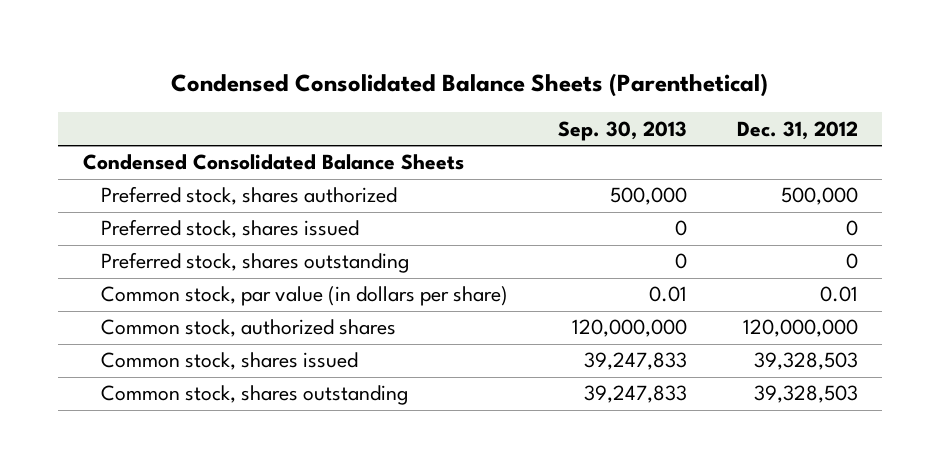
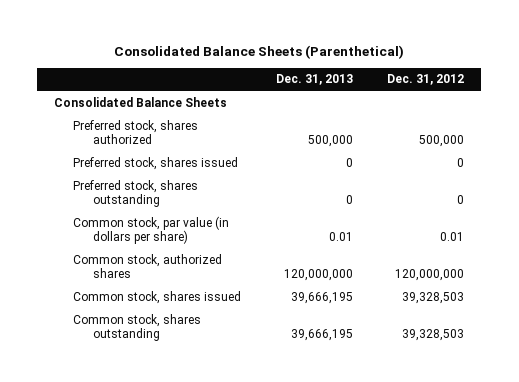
- Condensed Consolidated Balance Sheets (Parenthetical)
+ Consolidated Balance Sheets (Parenthetical)
- | Sep. 30, 2013 | Dec. 31, 2012
+ | Dec. 31, 2013 | Dec. 31, 2012
- Condensed Consolidated Balance Sheets
+ Consolidated Balance Sheets

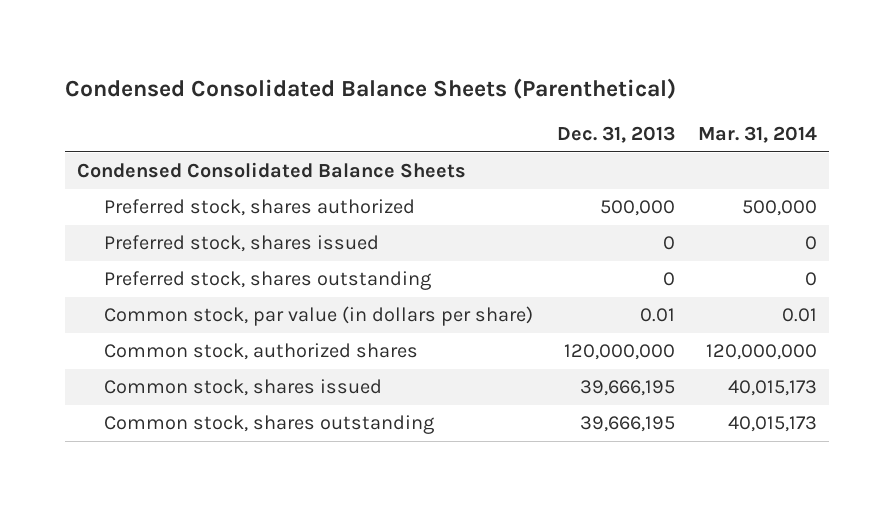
- Consolidated Balance Sheets (Parenthetical)
+ Condensed Consolidated Balance Sheets (Parenthetical)
- | Dec. 31, 2013 | Dec. 31, 2012
+ | Dec. 31, 2013 | Mar. 31, 2014
- Consolidated Balance Sheets
+ Condensed Consolidated Balance Sheets

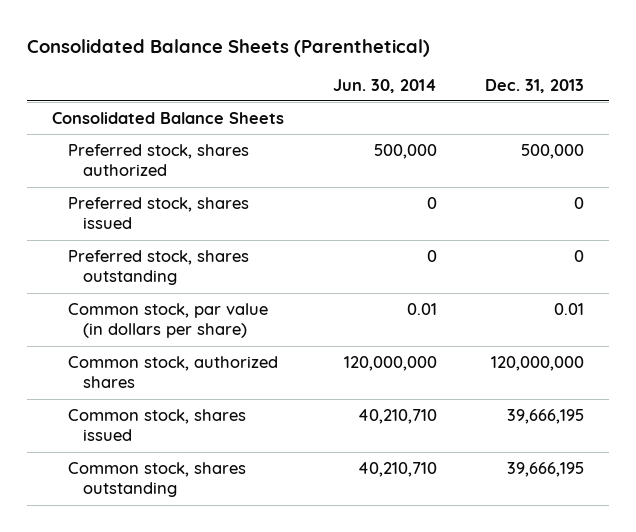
- Condensed Consolidated Balance Sheets (Parenthetical)
+ Consolidated Balance Sheets (Parenthetical)
- | Dec. 31, 2013 | Mar. 31, 2014
+ | Jun. 30, 2014 | Dec. 31, 2013
- Condensed Consolidated Balance Sheets
+ Consolidated Balance Sheets

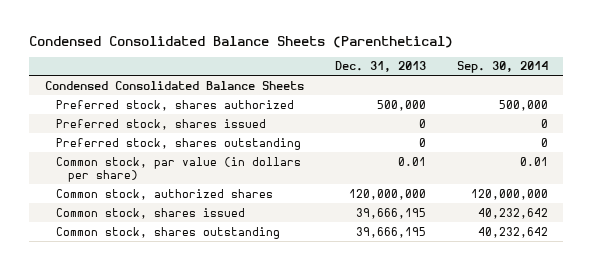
- Consolidated Balance Sheets (Parenthetical)
+ Condensed Consolidated Balance Sheets (Parenthetical)
- | Jun. 30, 2014 | Dec. 31, 2013
+ | Dec. 31, 2013 | Sep. 30, 2014
- Consolidated Balance Sheets
+ Condensed Consolidated Balance Sheets

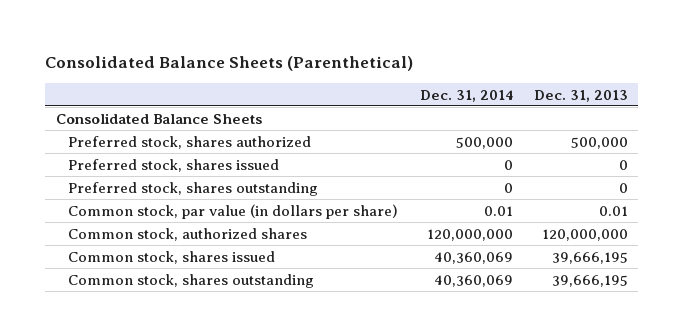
- Condensed Consolidated Balance Sheets (Parenthetical)
+ Consolidated Balance Sheets (Parenthetical)
- | Dec. 31, 2013 | Sep. 30, 2014
+ | Dec. 31, 2014 | Dec. 31, 2013
- Condensed Consolidated Balance Sheets
+ Consolidated Balance Sheets

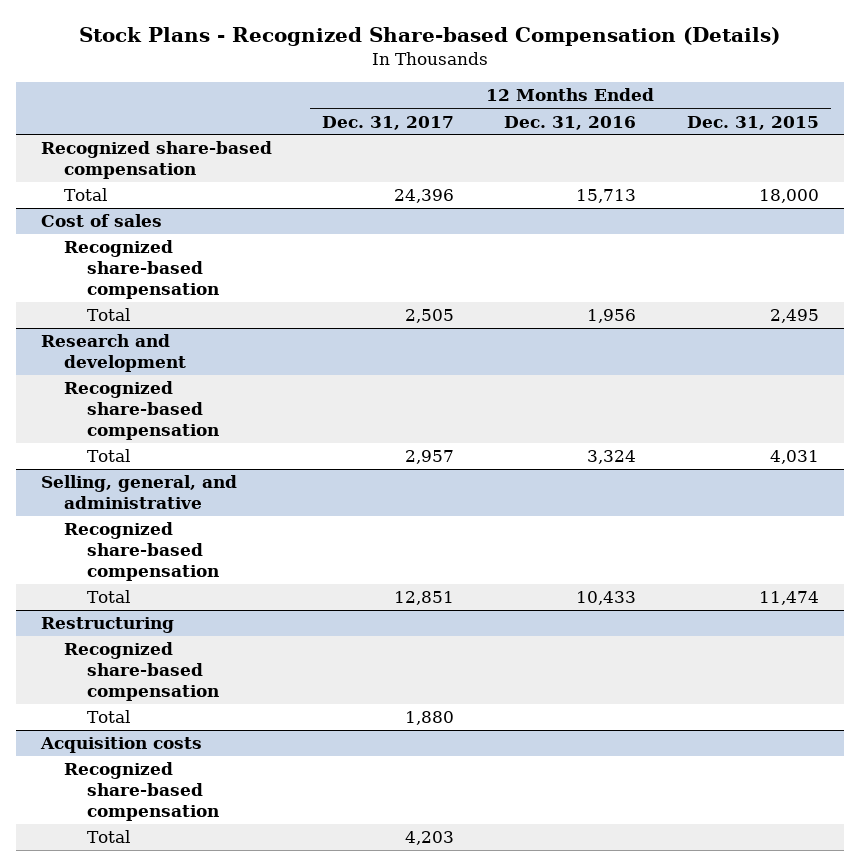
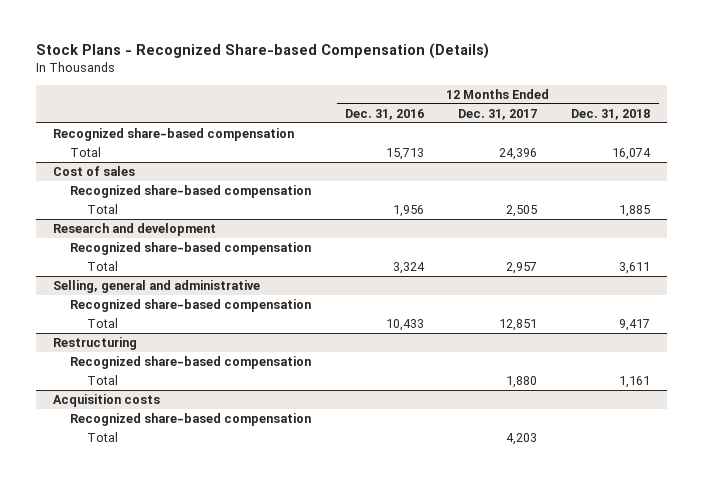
- | 12 Months Ended Dec. 31, 2017 | 12 Months Ended Dec. 31, 2016 | 12 Months Ended Dec. 31, 2015
+ | 12 Months Ended Dec. 31, 2016 | 12 Months Ended Dec. 31, 2017 | 12 Months Ended Dec. 31, 2018
- Selling, general, and administrative
+ Selling, general and administrative

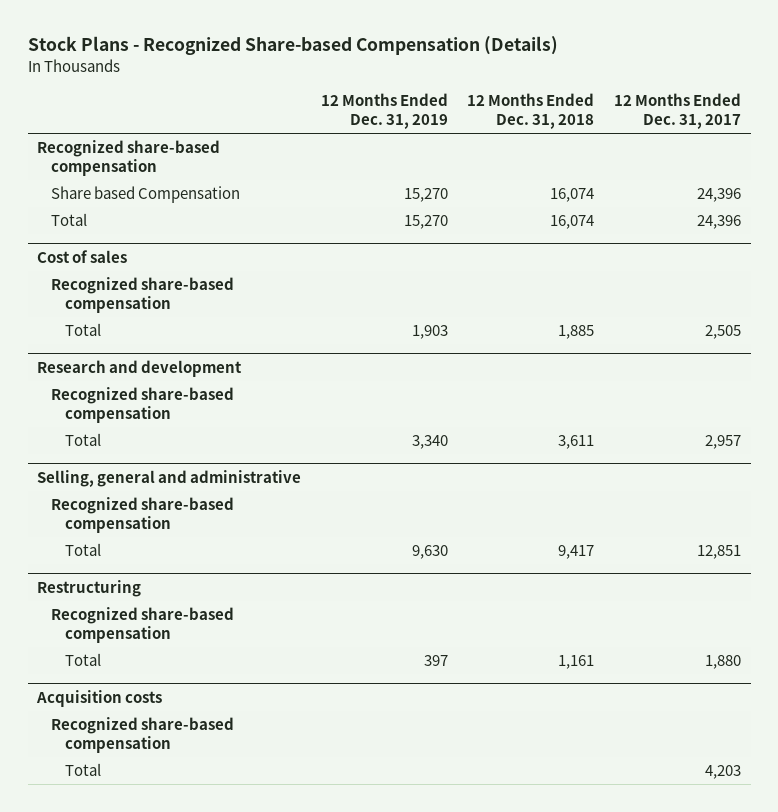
- | 12 Months Ended Dec. 31, 2016 | 12 Months Ended Dec. 31, 2017 | 12 Months Ended Dec. 31, 2018
+ | 12 Months Ended Dec. 31, 2019 | 12 Months Ended Dec. 31, 2018 | 12 Months Ended Dec. 31, 2017
+ Share based Compensation | 15,270 | 16,074 | 24,396

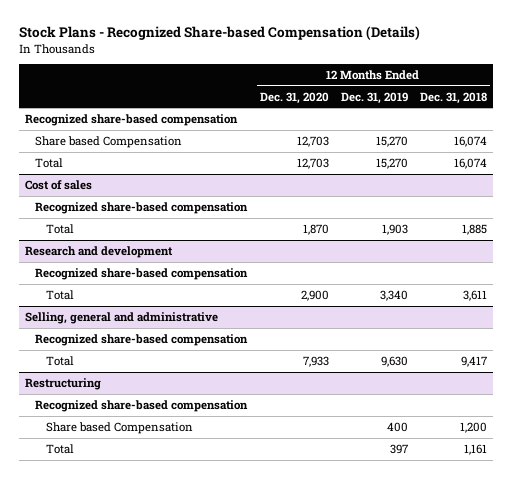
- | 12 Months Ended Dec. 31, 2019 | 12 Months Ended Dec. 31, 2018 | 12 Months Ended Dec. 31, 2017
+ | 12 Months Ended Dec. 31, 2020 | 12 Months Ended Dec. 31, 2019 | 12 Months Ended Dec. 31, 2018
@ Restructuring
+ Share based Compensation | | 400 | 1,200
- Acquisition costs
- Recognized share-based compensation
- Total | | | 4,203

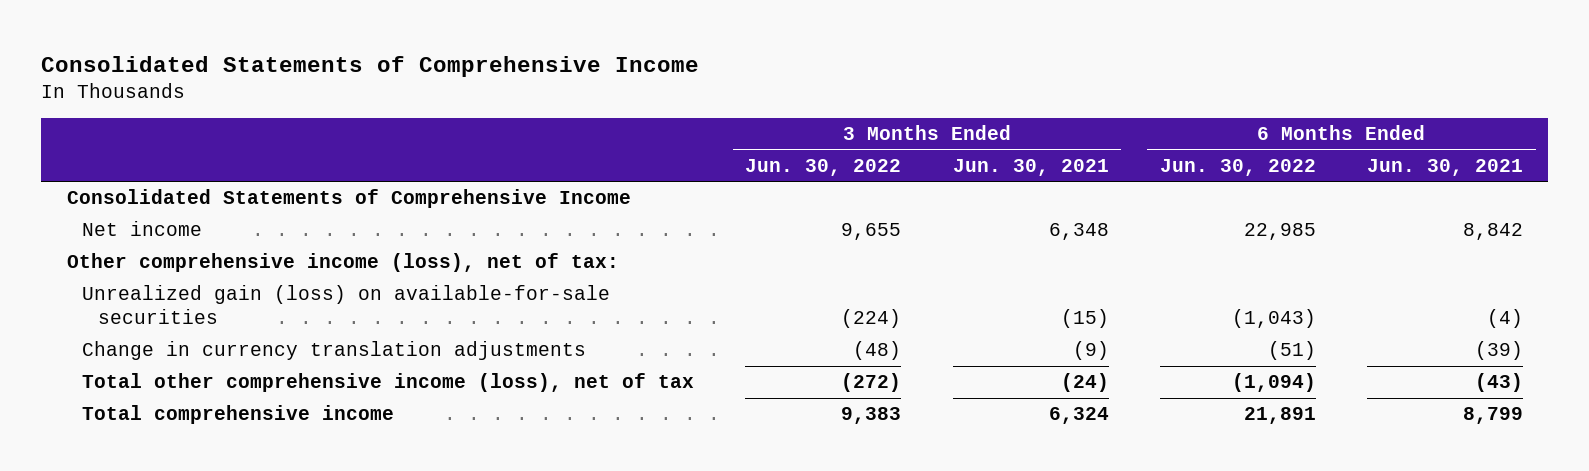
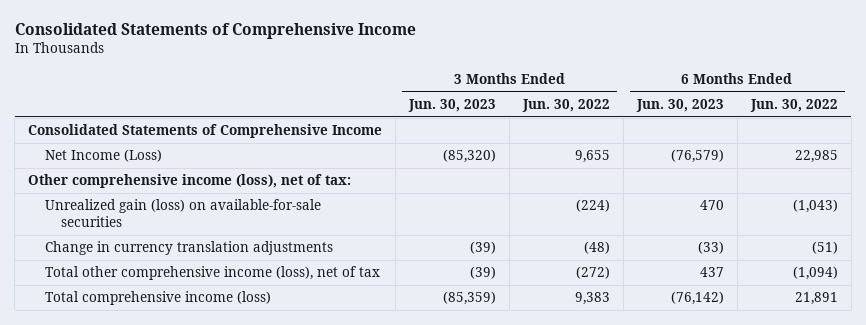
- | 3 Months Ended Jun. 30, 2022 | 3 Months Ended Jun. 30, 2021 | 6 Months Ended Jun. 30, 2022 | 6 Months Ended Jun. 30, 2021
+ | 3 Months Ended Jun. 30, 2023 | 3 Months Ended Jun. 30, 2022 | 6 Months Ended Jun. 30, 2023 | 6 Months Ended Jun. 30, 2022
- Net income | 9,655 | 6,348 | 22,985 | 8,842
+ Net Income (Loss) | (85,320) | 9,655 | (76,579) | 22,985
- Total comprehensive income | 9,383 | 6,324 | 21,891 | 8,799
+ Total comprehensive income (loss) | (85,359) | 9,383 | (76,142) | 21,891

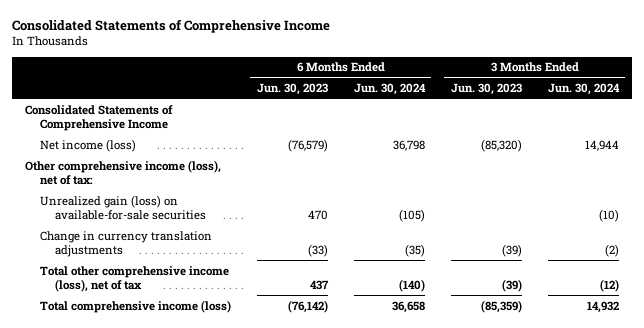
- | 3 Months Ended Jun. 30, 2023 | 3 Months Ended Jun. 30, 2022 | 6 Months Ended Jun. 30, 2023 | 6 Months Ended Jun. 30, 2022
+ | 6 Months Ended Jun. 30, 2023 | 6 Months Ended Jun. 30, 2024 | 3 Months Ended Jun. 30, 2023 | 3 Months Ended Jun. 30, 2024
- Net Income (Loss) | (85,320) | 9,655 | (76,579) | 22,985
+ Net income (loss) | (76,579) | 36,798 | (85,320) | 14,944

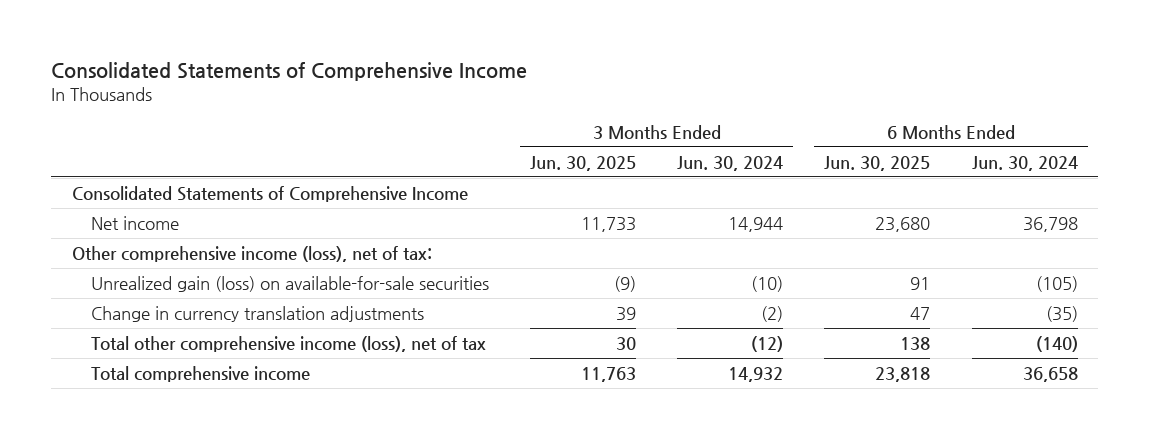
- | 6 Months Ended Jun. 30, 2023 | 6 Months Ended Jun. 30, 2024 | 3 Months Ended Jun. 30, 2023 | 3 Months Ended Jun. 30, 2024
+ | 3 Months Ended Jun. 30, 2025 | 3 Months Ended Jun. 30, 2024 | 6 Months Ended Jun. 30, 2025 | 6 Months Ended Jun. 30, 2024
- Net income (loss) | (76,579) | 36,798 | (85,320) | 14,944
+ Net income | 11,733 | 14,944 | 23,680 | 36,798
- Total comprehensive income (loss) | (76,142) | 36,658 | (85,359) | 14,932
+ Total comprehensive income | 11,763 | 14,932 | 23,818 | 36,658

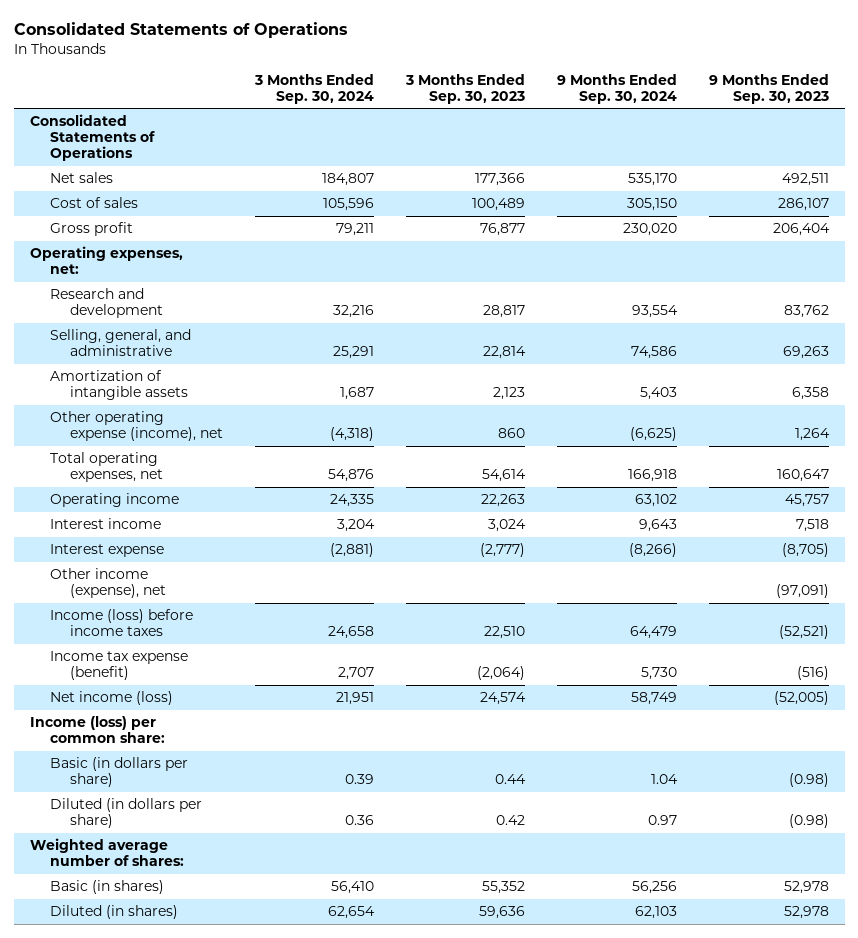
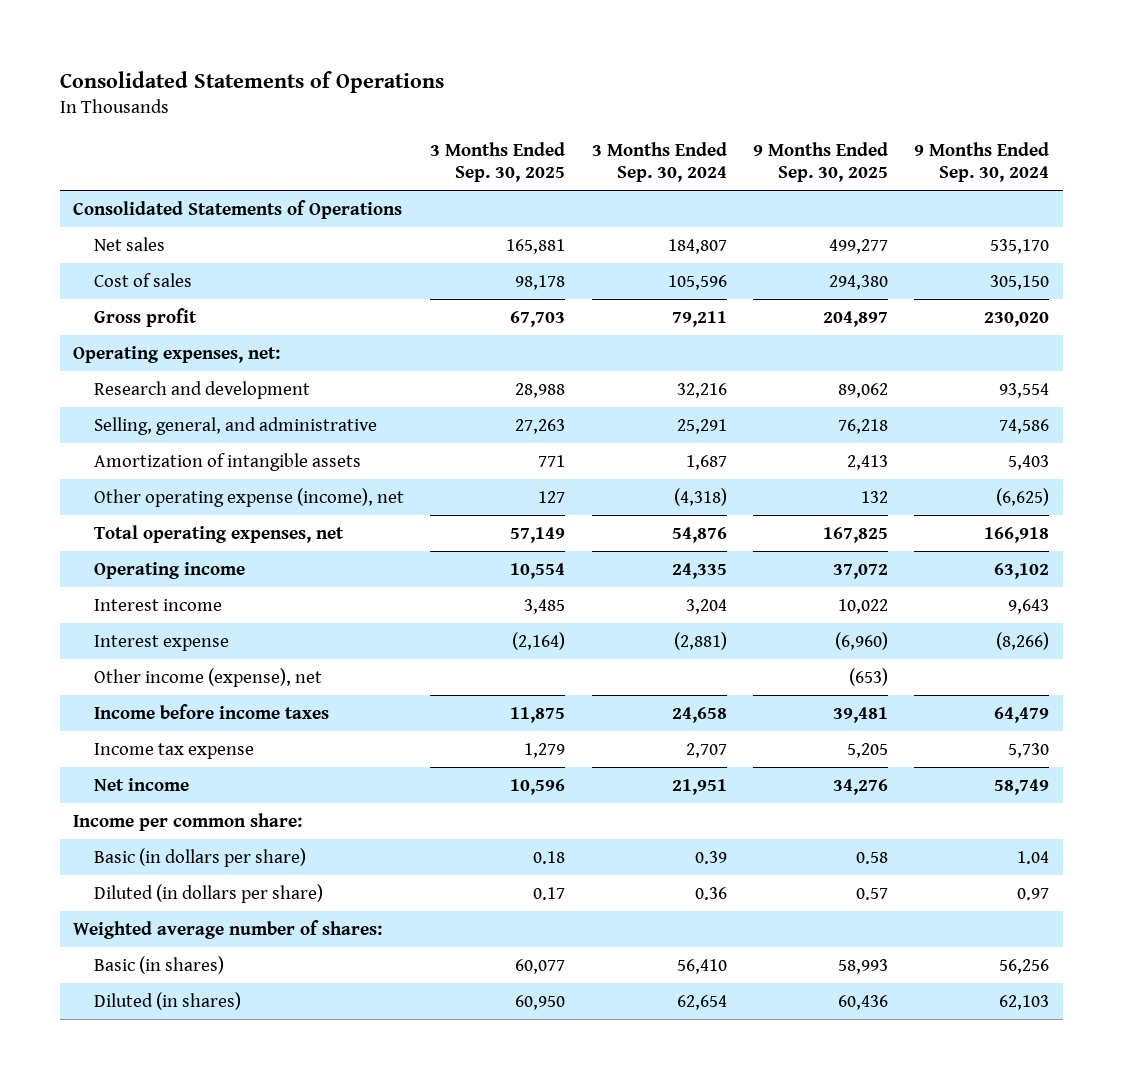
- | 3 Months Ended Sep. 30, 2024 | 3 Months Ended Sep. 30, 2023 | 9 Months Ended Sep. 30, 2024 | 9 Months Ended Sep. 30, 2023
+ | 3 Months Ended Sep. 30, 2025 | 3 Months Ended Sep. 30, 2024 | 9 Months Ended Sep. 30, 2025 | 9 Months Ended Sep. 30, 2024
- Income (loss) before income taxes | 24,658 | 22,510 | 64,479 | (52,521)
- Income tax expense (benefit) | 2,707 | (2,064) | 5,730 | (516)
- Net income (loss) | 21,951 | 24,574 | 58,749 | (52,005)
- Income (loss) per common share:
+ Income before income taxes | 11,875 | 24,658 | 39,481 | 64,479
+ Income tax expense | 1,279 | 2,707 | 5,205 | 5,730
+ Net income | 10,596 | 21,951 | 34,276 | 58,749
+ Income per common share:

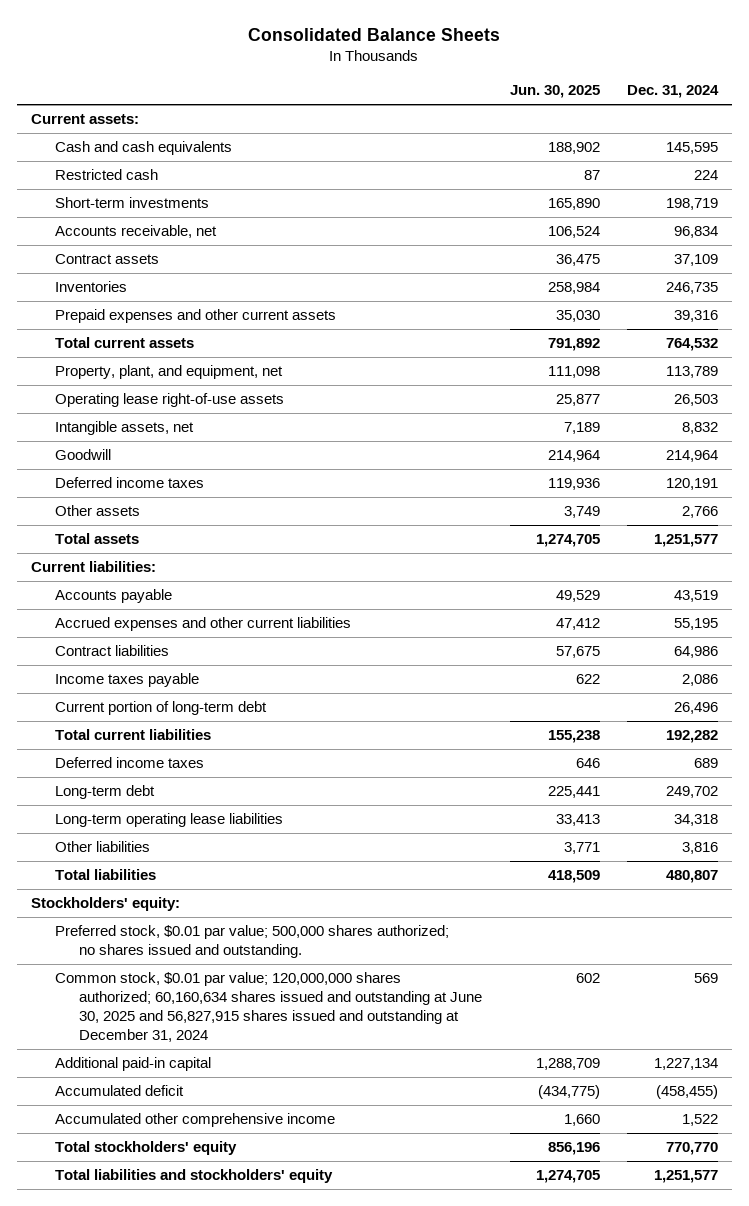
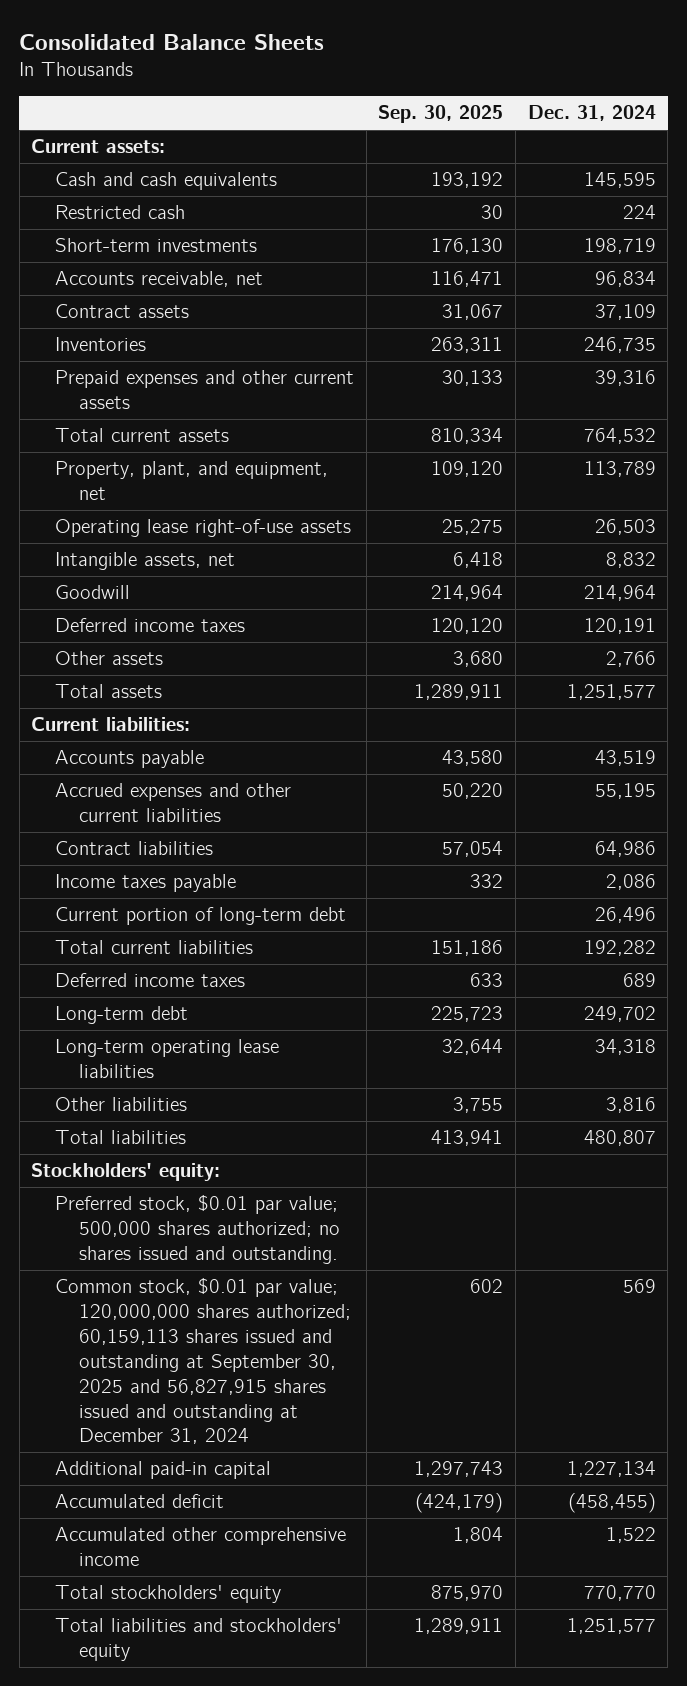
- | Jun. 30, 2025 | Dec. 31, 2024
+ | Sep. 30, 2025 | Dec. 31, 2024
- Common stock, $0.01 par value; 120,000,000 shares authorized; 60,160,634 shares issued and outstanding at June 30, 2025 and 56,827,915 shares issued and outstanding at December 31, 2024 | 602 | 569
+ Common stock, $0.01 par value; 120,000,000 shares authorized; 60,159,113 shares issued and outstanding at September 30, 2025 and 56,827,915 shares issued and outstanding at December 31, 2024 | 602 | 569

